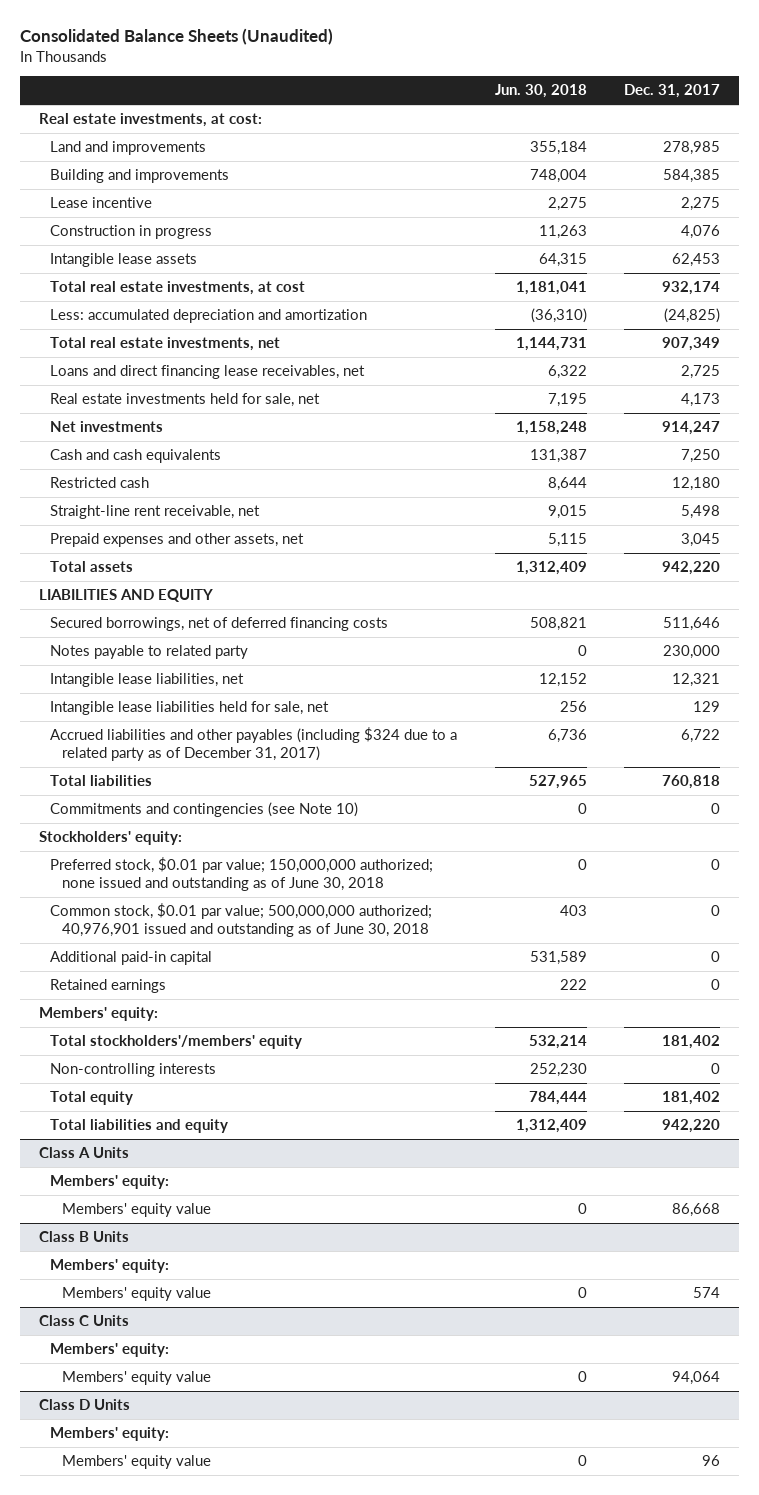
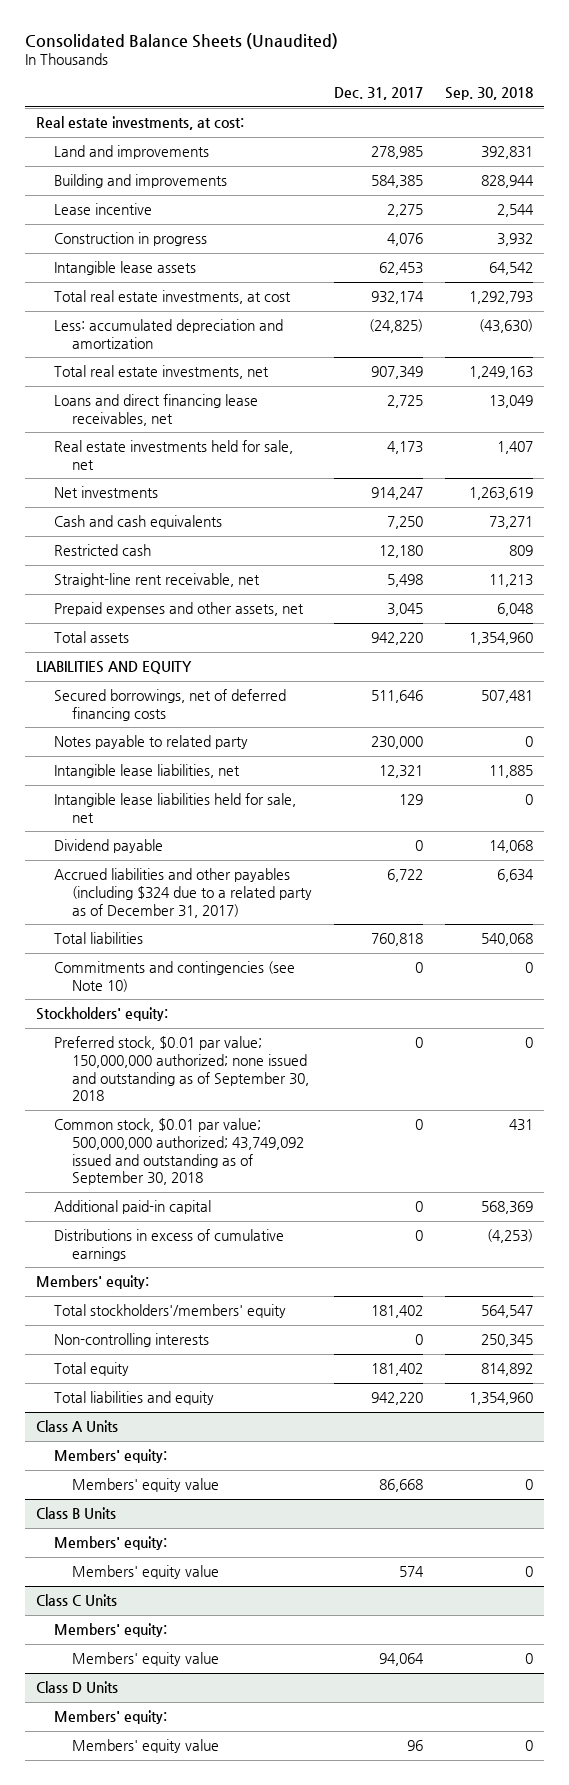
- | Jun. 30, 2018 | Dec. 31, 2017
+ | Dec. 31, 2017 | Sep. 30, 2018
+ Dividend payable | 0 | 14,068
- Preferred stock, $0.01 par value; 150,000,000 authorized; none issued and outstanding as of June 30, 2018 | 0 | 0
- Common stock, $0.01 par value; 500,000,000 authorized; 40,976,901 issued and outstanding as of June 30, 2018 | 403 | 0
+ Preferred stock, $0.01 par value; 150,000,000 authorized; none issued and outstanding as of September 30, 2018 | 0 | 0
+ Common stock, $0.01 par value; 500,000,000 authorized; 43,749,092 issued and outstanding as of September 30, 2018 | 0 | 431
- Retained earnings | 222 | 0
+ Distributions in excess of cumulative earnings | 0 | (4,253)

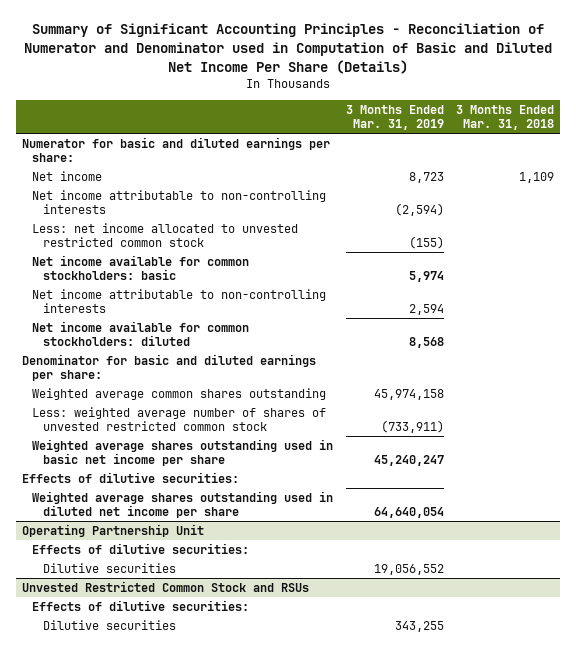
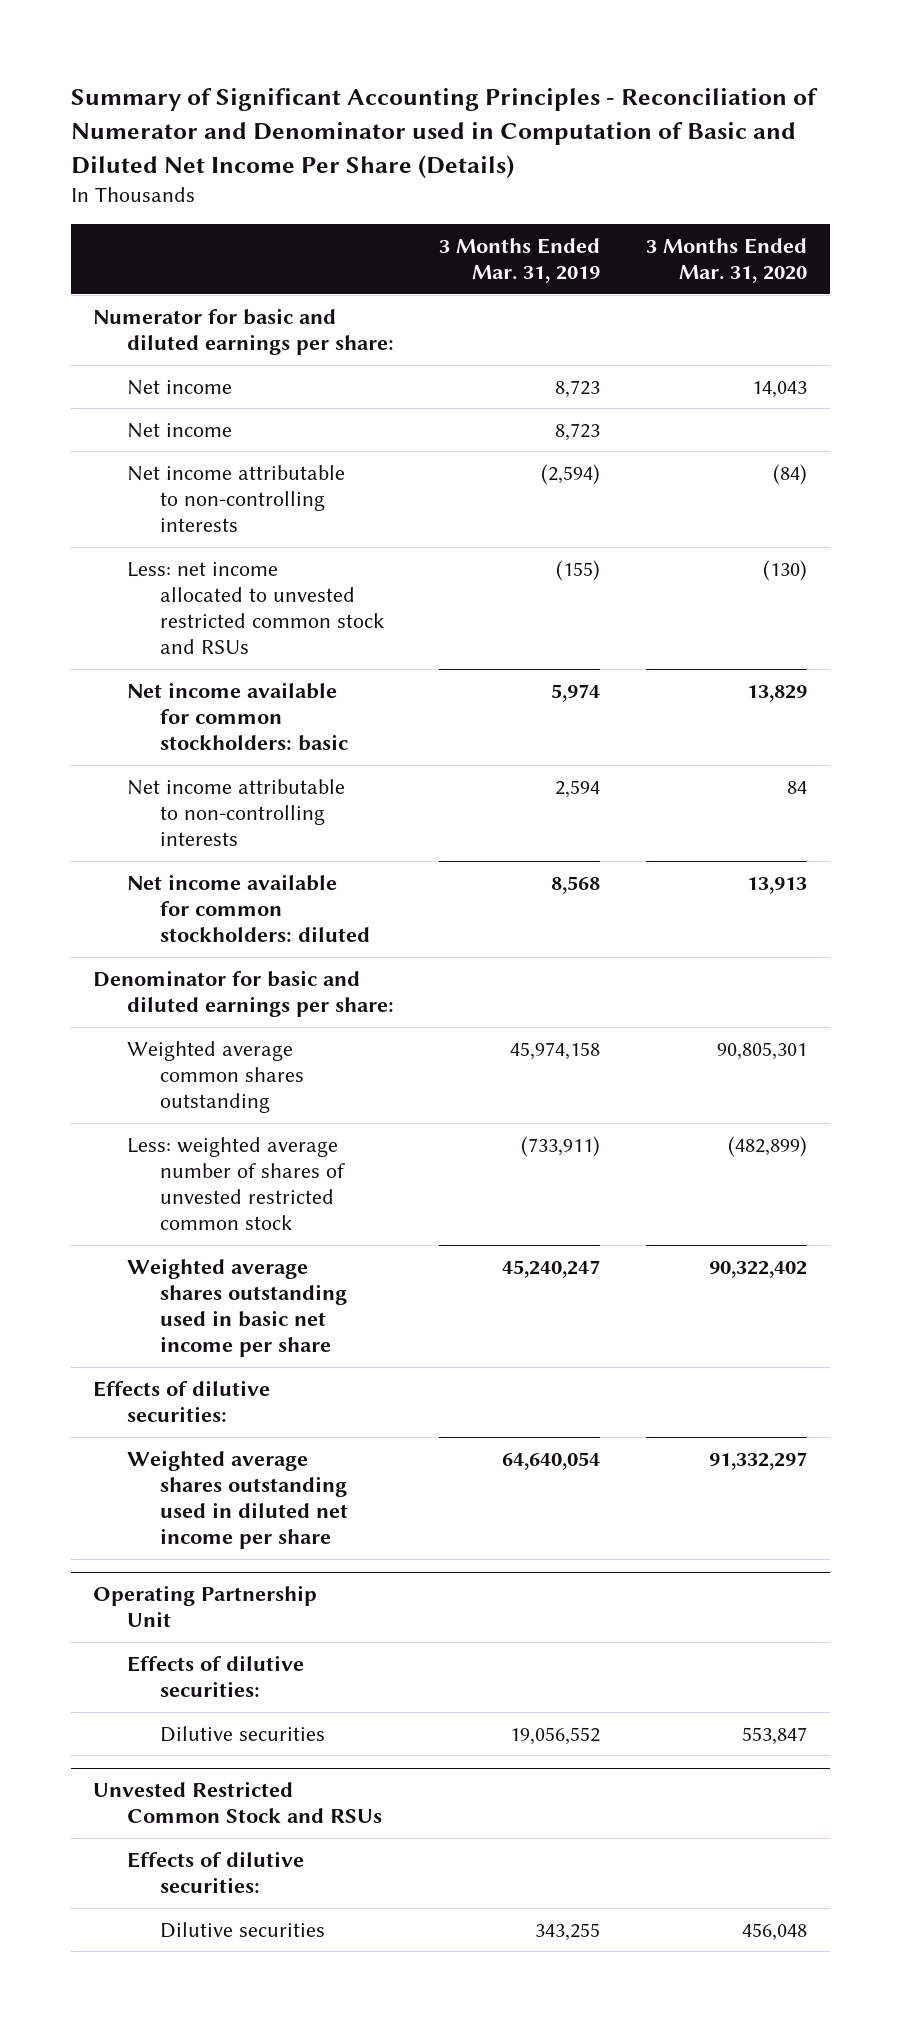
- | 3 Months Ended Mar. 31, 2019 | 3 Months Ended Mar. 31, 2018
+ | 3 Months Ended Mar. 31, 2019 | 3 Months Ended Mar. 31, 2020
+ Net income | 8,723 |
- Less: net income allocated to unvested restricted common stock | (155) |
+ Less: net income allocated to unvested restricted common stock and RSUs | (155) | (130)

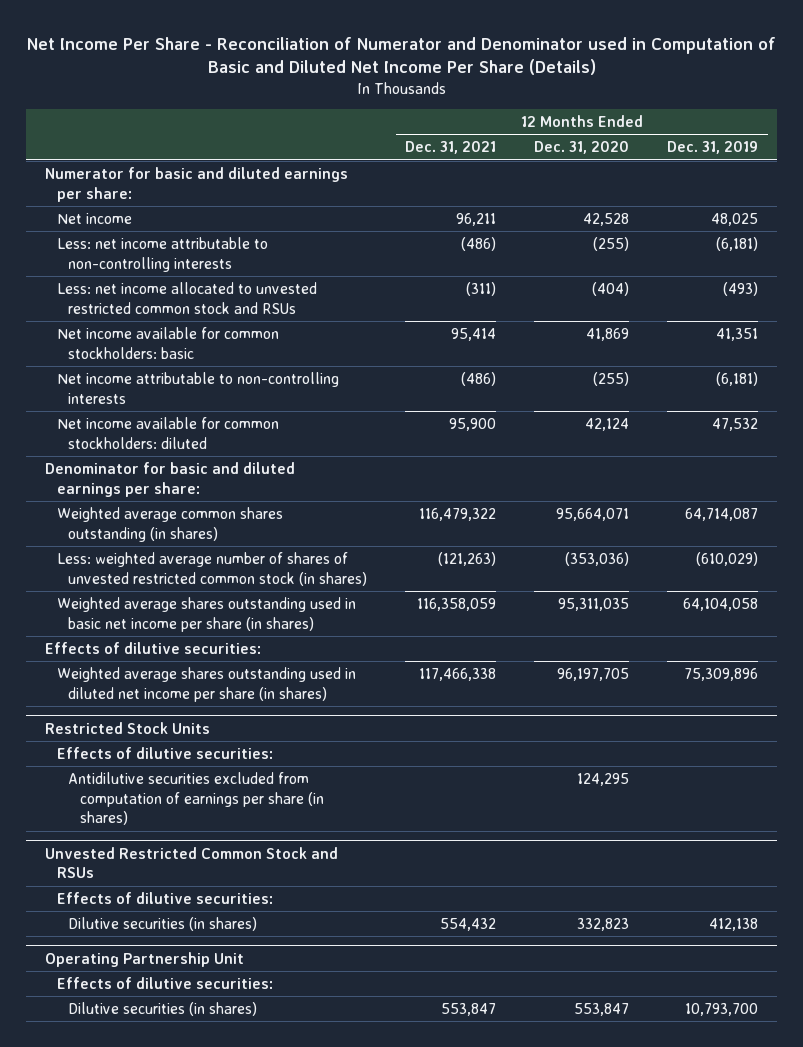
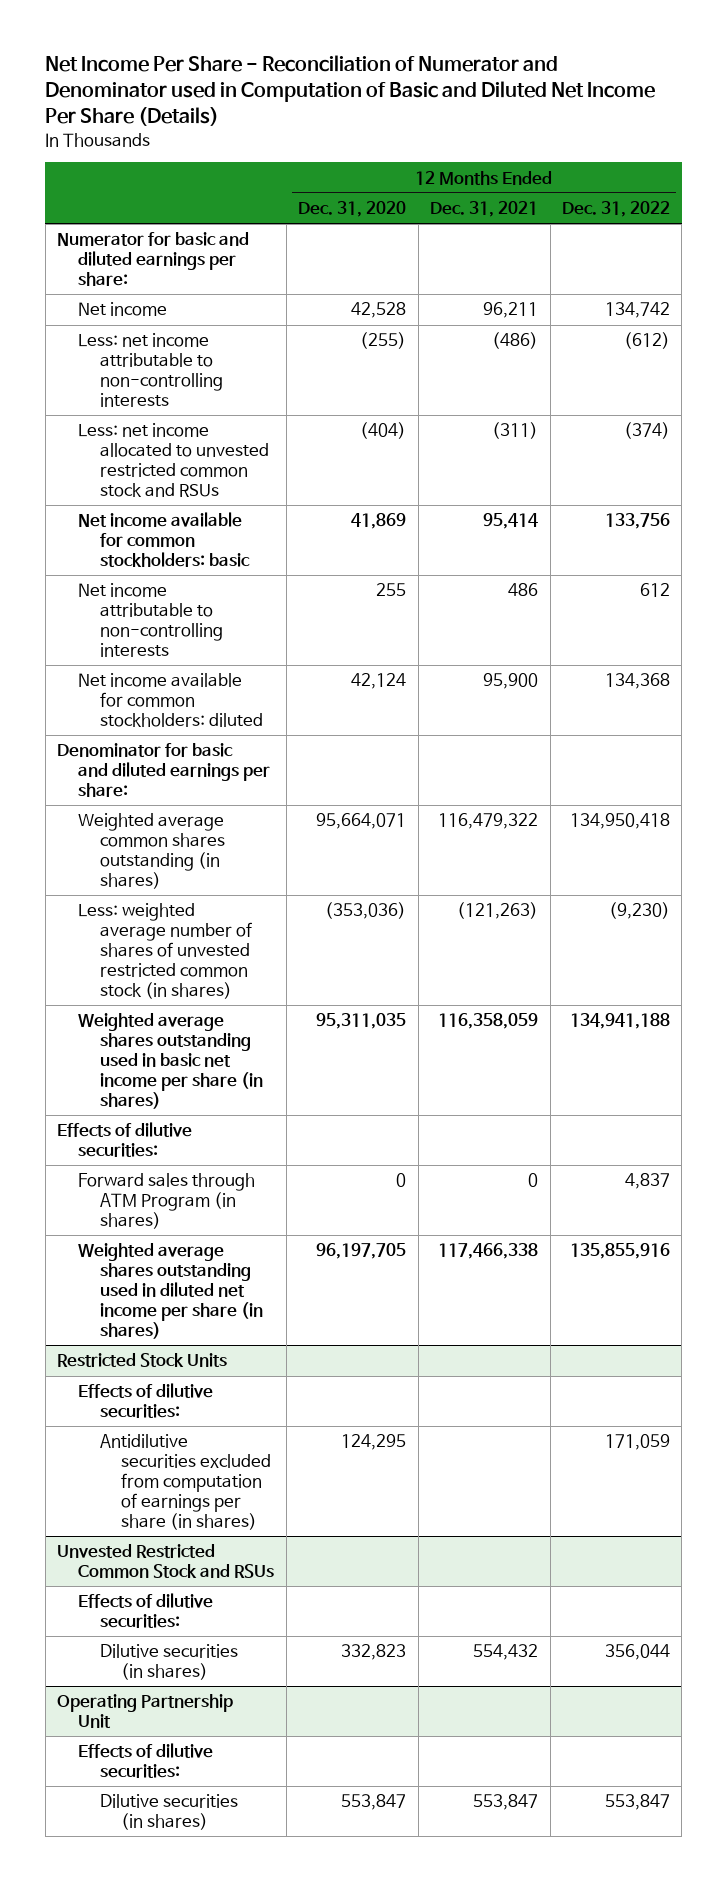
- | 12 Months Ended Dec. 31, 2021 | 12 Months Ended Dec. 31, 2020 | 12 Months Ended Dec. 31, 2019
+ | 12 Months Ended Dec. 31, 2020 | 12 Months Ended Dec. 31, 2021 | 12 Months Ended Dec. 31, 2022
- Net income attributable to non-controlling interests | (486) | (255) | (6,181)
+ Net income attributable to non-controlling interests | 255 | 486 | 612
+ Forward sales through ATM Program (in shares) | 0 | 0 | 4,837

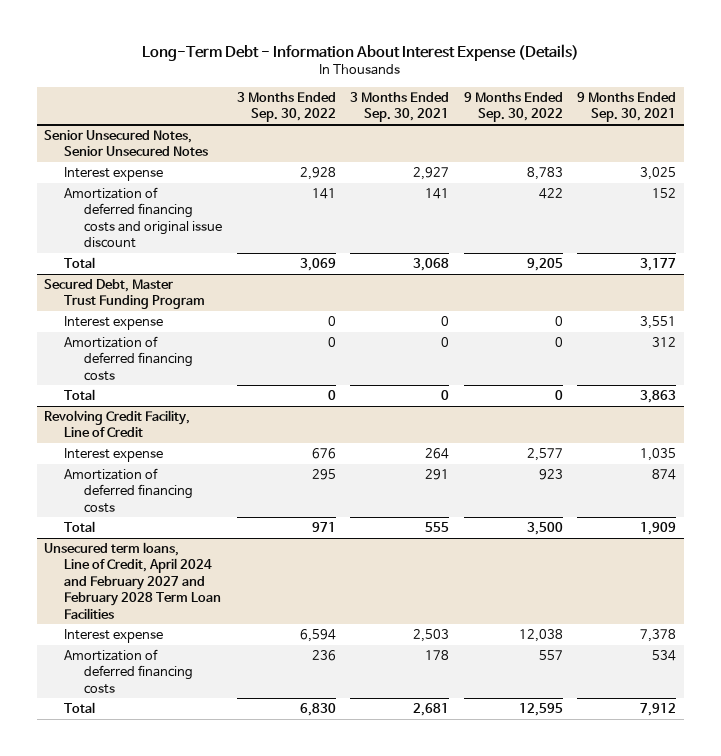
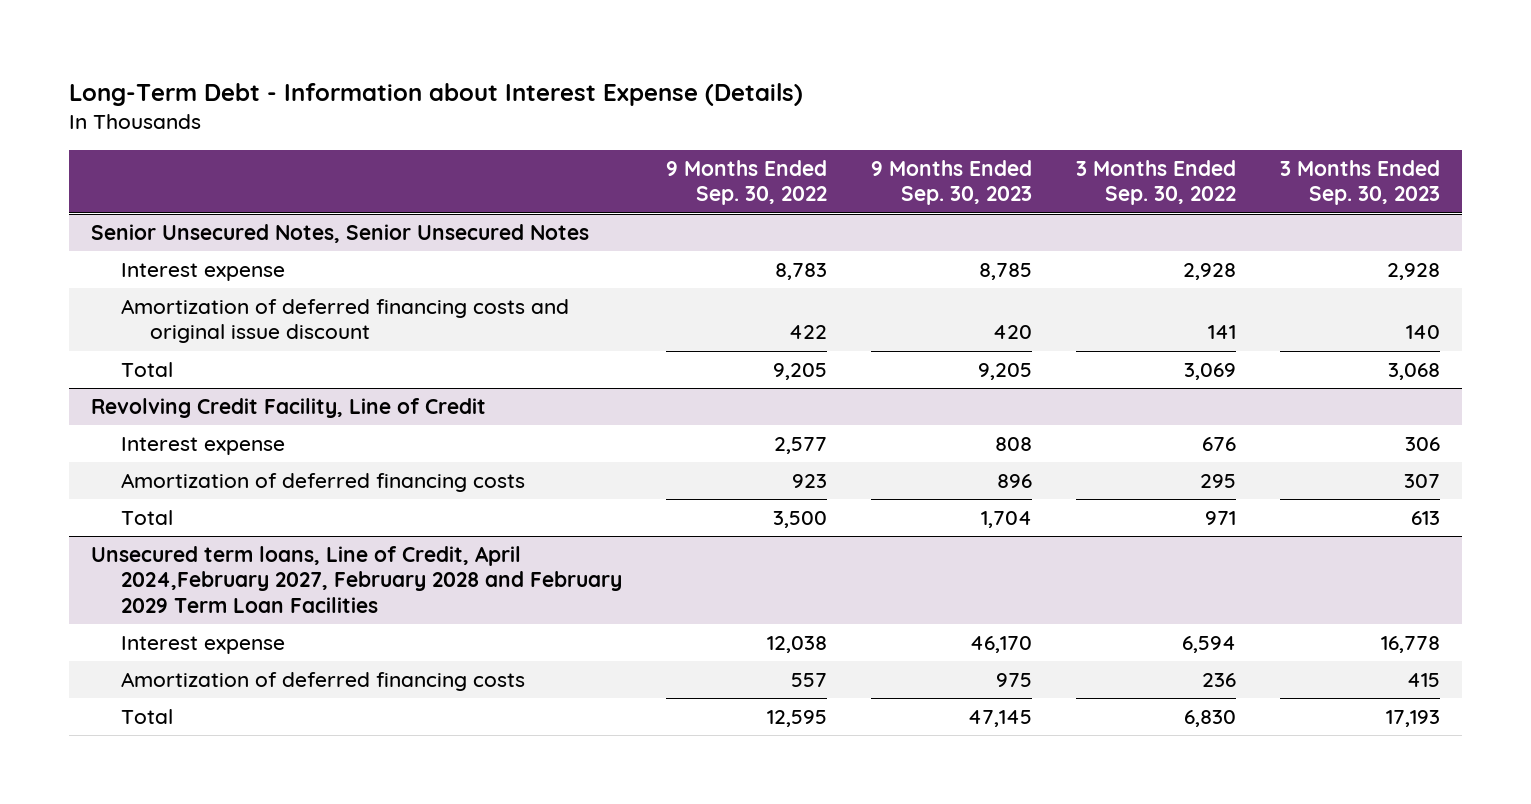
- Long-Term Debt - Information About Interest Expense (Details)
+ Long-Term Debt - Information about Interest Expense (Details)
- | 3 Months Ended Sep. 30, 2022 | 3 Months Ended Sep. 30, 2021 | 9 Months Ended Sep. 30, 2022 | 9 Months Ended Sep. 30, 2021
+ | 9 Months Ended Sep. 30, 2022 | 9 Months Ended Sep. 30, 2023 | 3 Months Ended Sep. 30, 2022 | 3 Months Ended Sep. 30, 2023
- Secured Debt, Master Trust Funding Program
- Interest expense | 0 | 0 | 0 | 3,551
- Amortization of deferred financing costs | 0 | 0 | 0 | 312
- Total | 0 | 0 | 0 | 3,863
- Unsecured term loans, Line of Credit, April 2024 and February 2027 and February 2028 Term Loan Facilities
+ Unsecured term loans, Line of Credit, April 2024,February 2027, February 2028 and February 2029 Term Loan Facilities

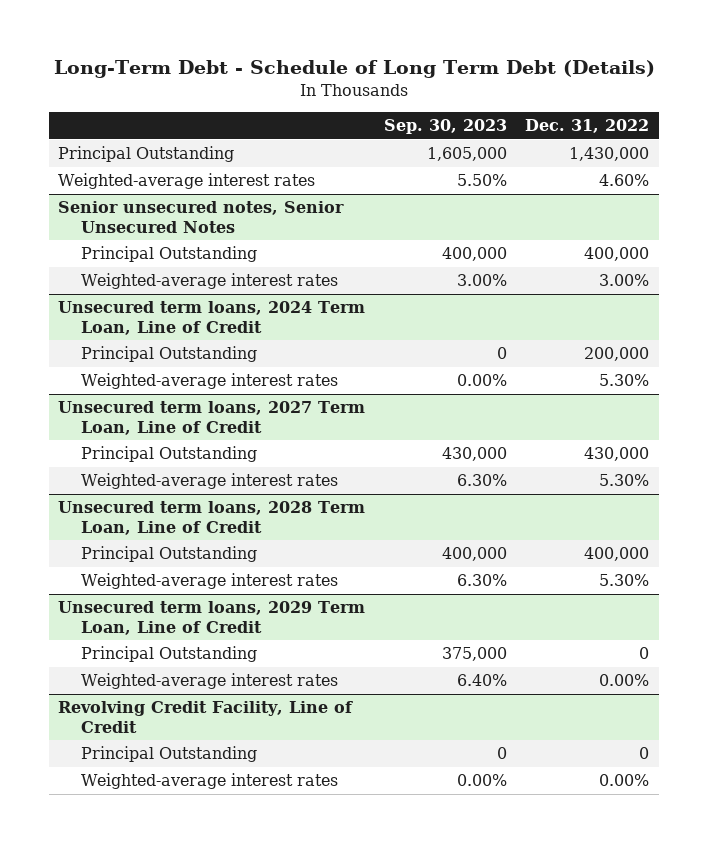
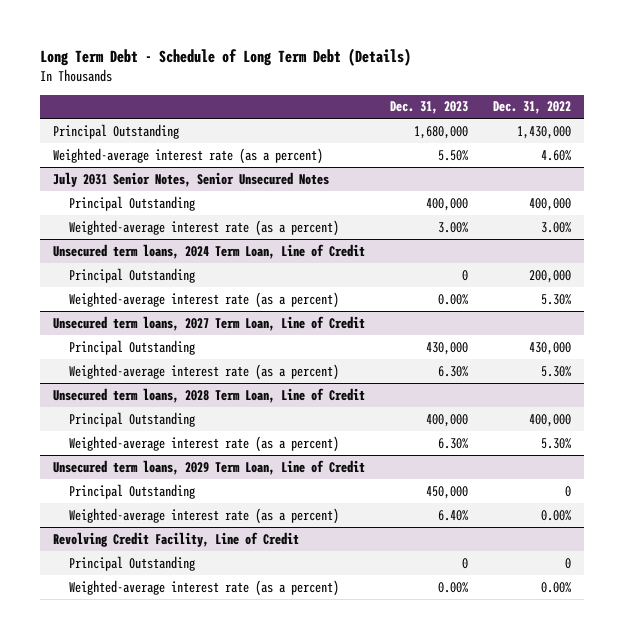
- Long-Term Debt - Schedule of Long Term Debt (Details)
+ Long Term Debt - Schedule of Long Term Debt (Details)
- | Sep. 30, 2023 | Dec. 31, 2022
+ | Dec. 31, 2023 | Dec. 31, 2022
- Weighted-average interest rates | 5.50% | 4.60%
- Senior unsecured notes, Senior Unsecured Notes
+ Weighted-average interest rate (as a percent) | 5.50% | 4.60%
+ July 2031 Senior Notes, Senior Unsecured Notes
- Weighted-average interest rates | 3.00% | 3.00%
+ Weighted-average interest rate (as a percent) | 3.00% | 3.00%
@ Unsecured term loans, 2024 Term Loan, Line of Credit
- Weighted-average interest rates | 0.00% | 5.30%
+ Weighted-average interest rate (as a percent) | 0.00% | 5.30%
@ Unsecured term loans, 2027 Term Loan, Line of Credit
- Weighted-average interest rates | 6.30% | 5.30%
+ Weighted-average interest rate (as a percent) | 6.30% | 5.30%
@ Unsecured term loans, 2028 Term Loan, Line of Credit
- Weighted-average interest rates | 6.30% | 5.30%
+ Weighted-average interest rate (as a percent) | 6.30% | 5.30%
@ Unsecured term loans, 2029 Term Loan, Line of Credit
- Weighted-average interest rates | 6.40% | 0.00%
+ Weighted-average interest rate (as a percent) | 6.40% | 0.00%
@ Revolving Credit Facility, Line of Credit
- Weighted-average interest rates | 0.00% | 0.00%
+ Weighted-average interest rate (as a percent) | 0.00% | 0.00%

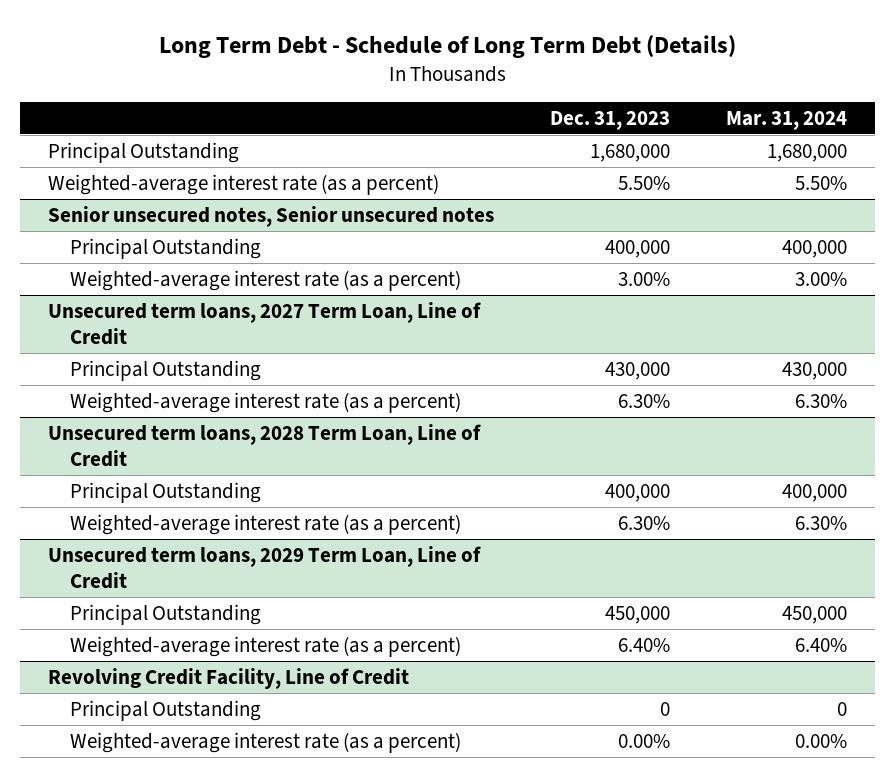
- | Dec. 31, 2023 | Dec. 31, 2022
+ | Dec. 31, 2023 | Mar. 31, 2024
- July 2031 Senior Notes, Senior Unsecured Notes
+ Senior unsecured notes, Senior unsecured notes
- Unsecured term loans, 2024 Term Loan, Line of Credit
- Principal Outstanding | 0 | 200,000
- Weighted-average interest rate (as a percent) | 0.00% | 5.30%

